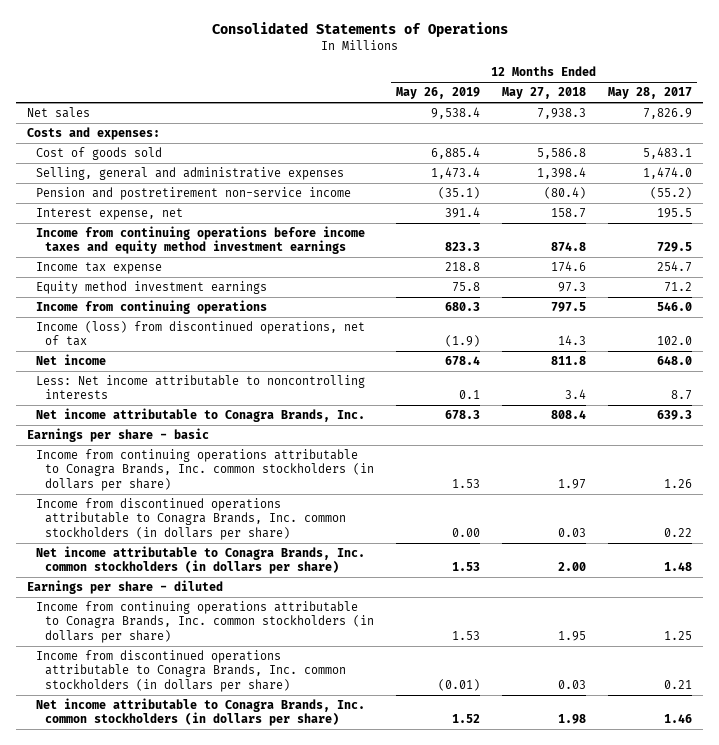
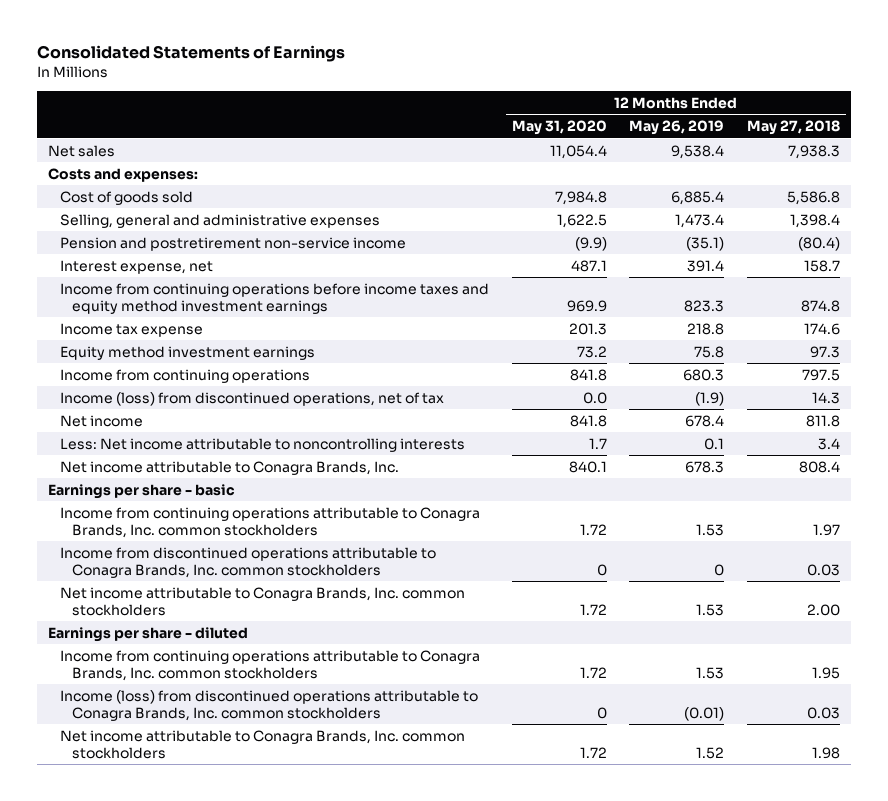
- Consolidated Statements of Operations
+ Consolidated Statements of Earnings
- | 12 Months Ended May 26, 2019 | 12 Months Ended May 27, 2018 | 12 Months Ended May 28, 2017
+ | 12 Months Ended May 31, 2020 | 12 Months Ended May 26, 2019 | 12 Months Ended May 27, 2018
- Income from continuing operations attributable to Conagra Brands, Inc. common stockholders (in dollars per share) | 1.53 | 1.97 | 1.26
- Income from discontinued operations attributable to Conagra Brands, Inc. common stockholders (in dollars per share) | 0.00 | 0.03 | 0.22
- Net income attributable to Conagra Brands, Inc. common stockholders (in dollars per share) | 1.53 | 2.00 | 1.48
+ Income from continuing operations attributable to Conagra Brands, Inc. common stockholders | 1.72 | 1.53 | 1.97
+ Income from discontinued operations attributable to Conagra Brands, Inc. common stockholders | 0 | 0 | 0.03
+ Net income attributable to Conagra Brands, Inc. common stockholders | 1.72 | 1.53 | 2.00
- Income from continuing operations attributable to Conagra Brands, Inc. common stockholders (in dollars per share) | 1.53 | 1.95 | 1.25
- Income from discontinued operations attributable to Conagra Brands, Inc. common stockholders (in dollars per share) | (0.01) | 0.03 | 0.21
- Net income attributable to Conagra Brands, Inc. common stockholders (in dollars per share) | 1.52 | 1.98 | 1.46
+ Income from continuing operations attributable to Conagra Brands, Inc. common stockholders | 1.72 | 1.53 | 1.95
+ Income (loss) from discontinued operations attributable to Conagra Brands, Inc. common stockholders | 0 | (0.01) | 0.03
+ Net income attributable to Conagra Brands, Inc. common stockholders | 1.72 | 1.52 | 1.98

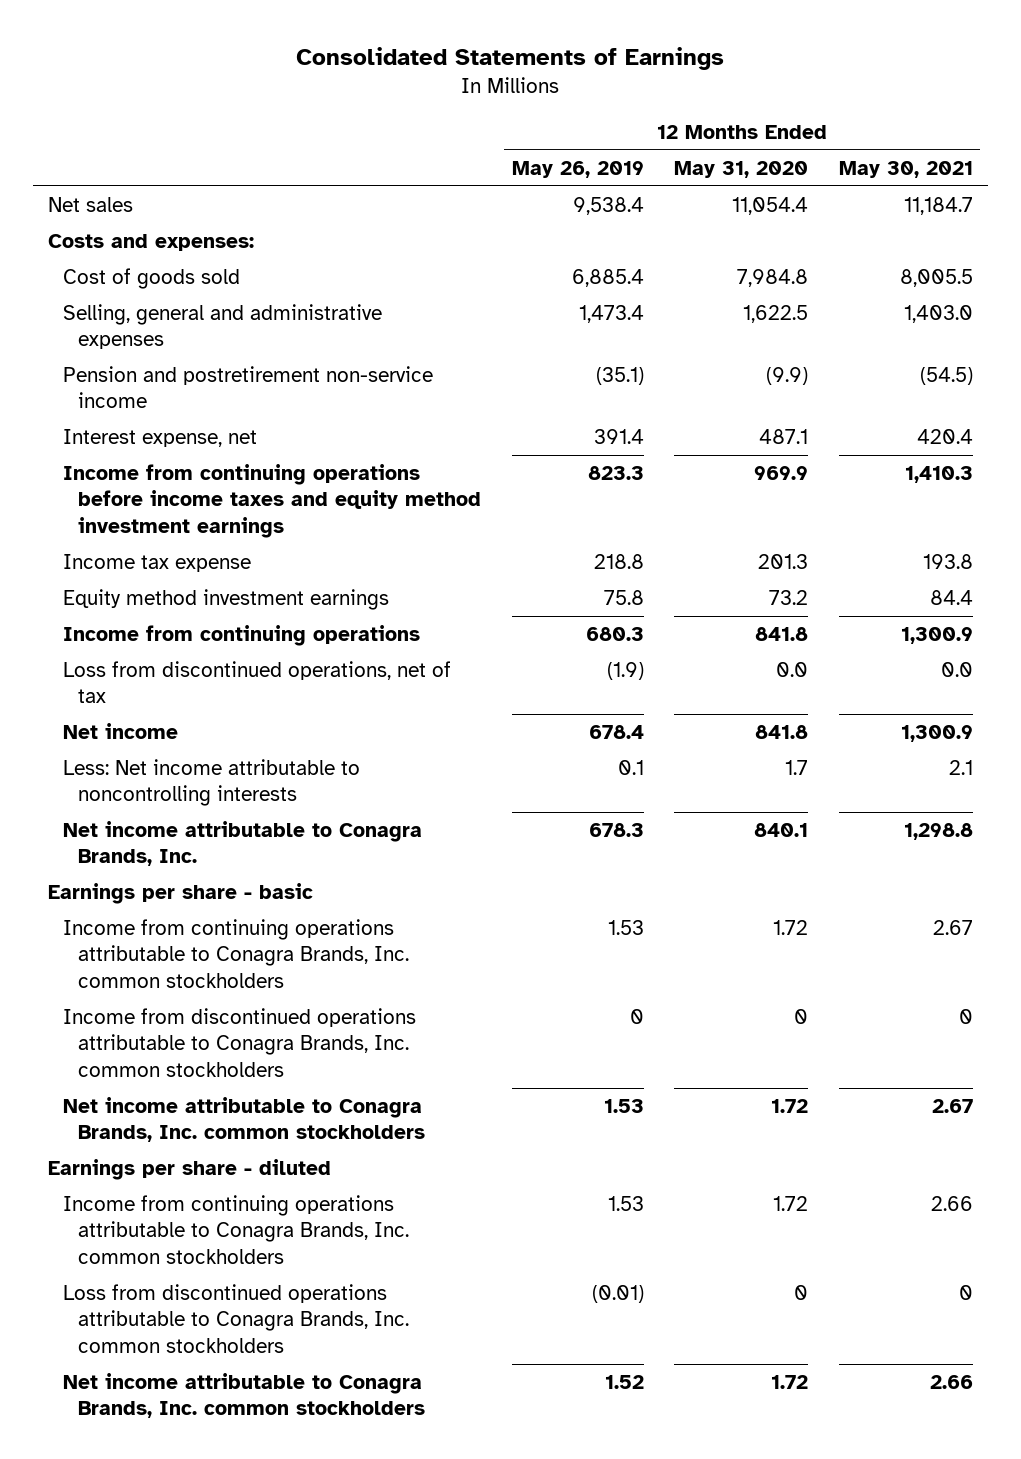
- | 12 Months Ended May 31, 2020 | 12 Months Ended May 26, 2019 | 12 Months Ended May 27, 2018
+ | 12 Months Ended May 26, 2019 | 12 Months Ended May 31, 2020 | 12 Months Ended May 30, 2021
- Income (loss) from discontinued operations, net of tax | 0.0 | (1.9) | 14.3
+ Loss from discontinued operations, net of tax | (1.9) | 0.0 | 0.0
- Income (loss) from discontinued operations attributable to Conagra Brands, Inc. common stockholders | 0 | (0.01) | 0.03
+ Loss from discontinued operations attributable to Conagra Brands, Inc. common stockholders | (0.01) | 0 | 0

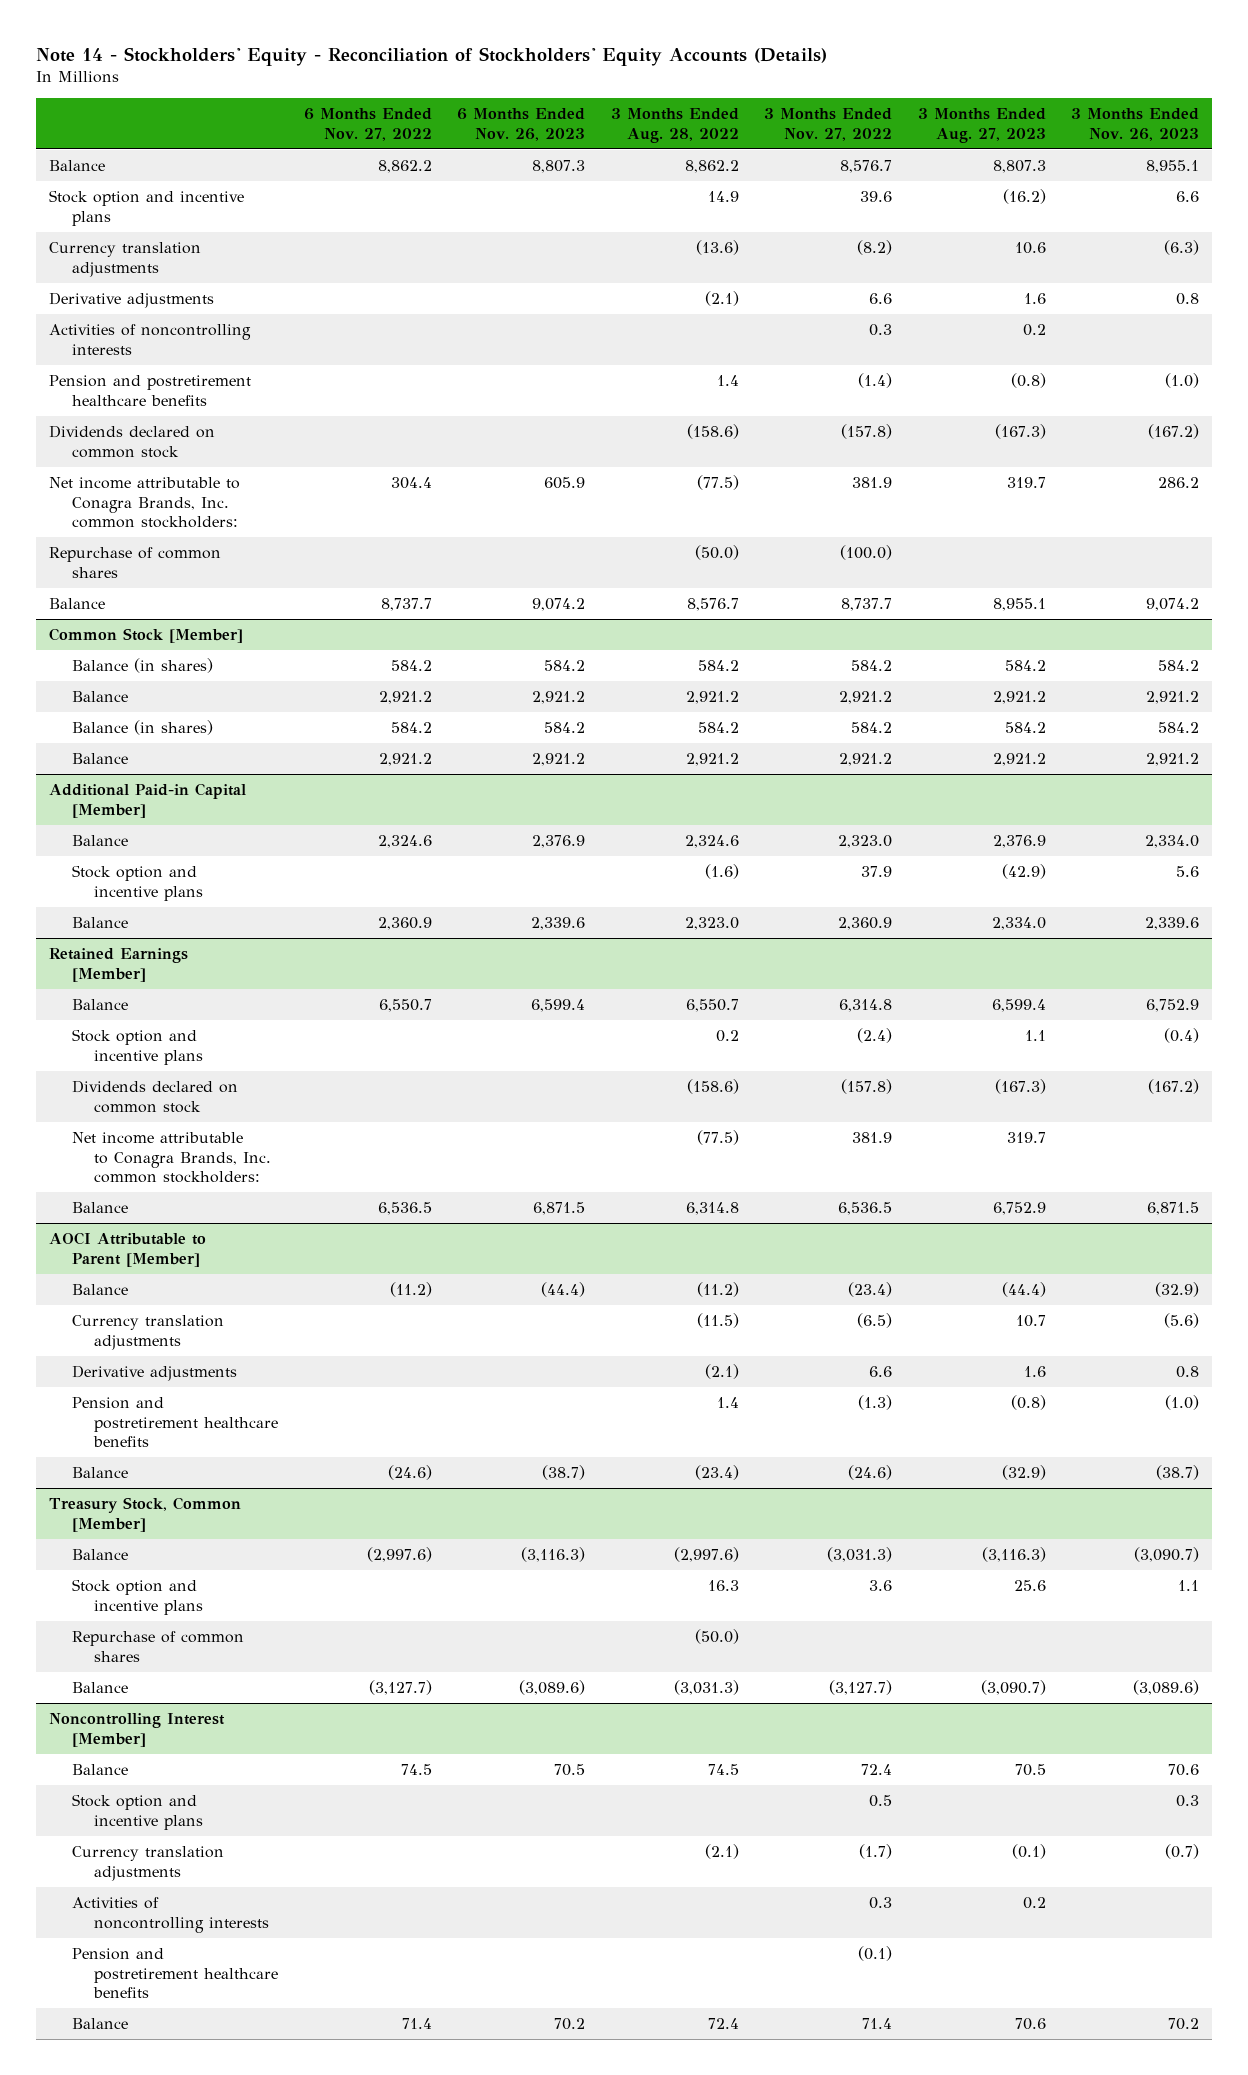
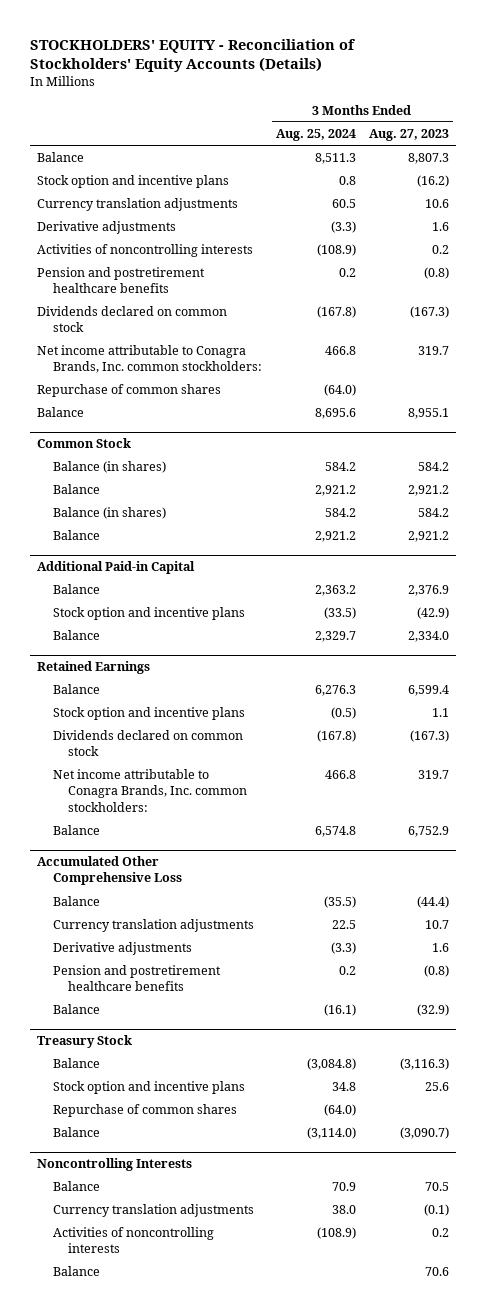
- Note 14 - Stockholders' Equity - Reconciliation of Stockholders' Equity Accounts (Details)
+ STOCKHOLDERS' EQUITY - Reconciliation of Stockholders' Equity Accounts (Details)
- | 6 Months Ended Nov. 27, 2022 | 6 Months Ended Nov. 26, 2023 | 3 Months Ended Aug. 28, 2022 | 3 Months Ended Nov. 27, 2022 | 3 Months Ended Aug. 27, 2023 | 3 Months Ended Nov. 26, 2023
+ | 3 Months Ended Aug. 25, 2024 | 3 Months Ended Aug. 27, 2023
- Common Stock [Member]
+ Common Stock
- Additional Paid-in Capital [Member]
+ Additional Paid-in Capital
- Retained Earnings [Member]
+ Retained Earnings
- AOCI Attributable to Parent [Member]
+ Accumulated Other Comprehensive Loss
- Treasury Stock, Common [Member]
+ Treasury Stock
- Noncontrolling Interest [Member]
+ Noncontrolling Interests
- Stock option and incentive plans | | | | 0.5 | | 0.3
- Pension and postretirement healthcare benefits | | | | (0.1) | |

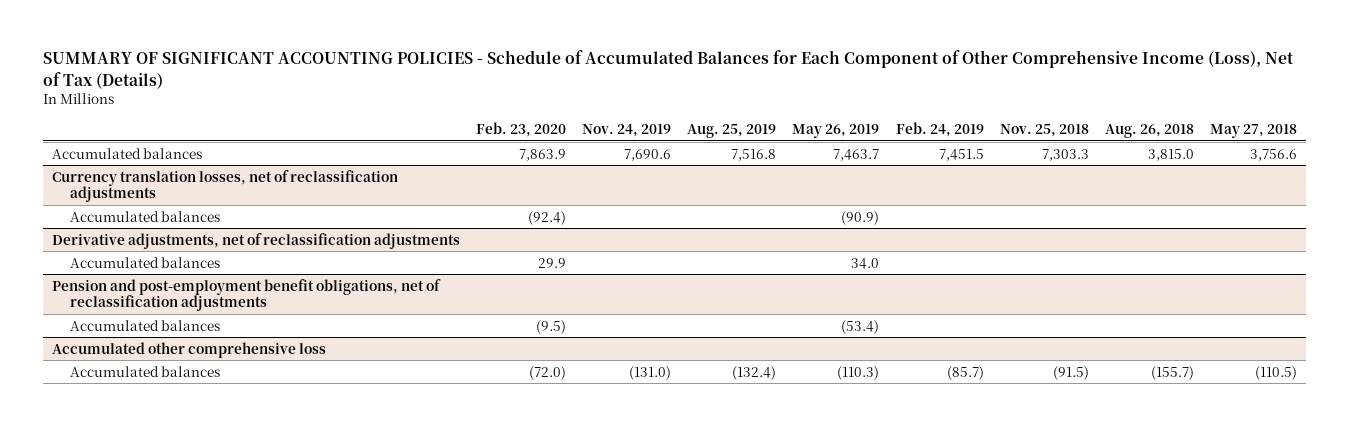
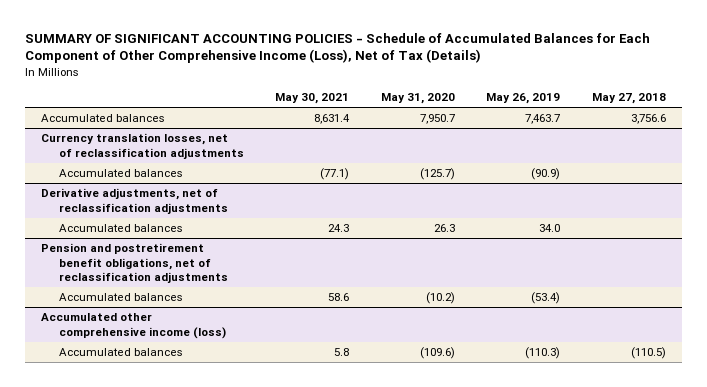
- | Feb. 23, 2020 | Nov. 24, 2019 | Aug. 25, 2019 | May 26, 2019 | Feb. 24, 2019 | Nov. 25, 2018 | Aug. 26, 2018 | May 27, 2018
+ | May 30, 2021 | May 31, 2020 | May 26, 2019 | May 27, 2018
- Pension and post-employment benefit obligations, net of reclassification adjustments
+ Pension and postretirement benefit obligations, net of reclassification adjustments
- Accumulated other comprehensive loss
+ Accumulated other comprehensive income (loss)

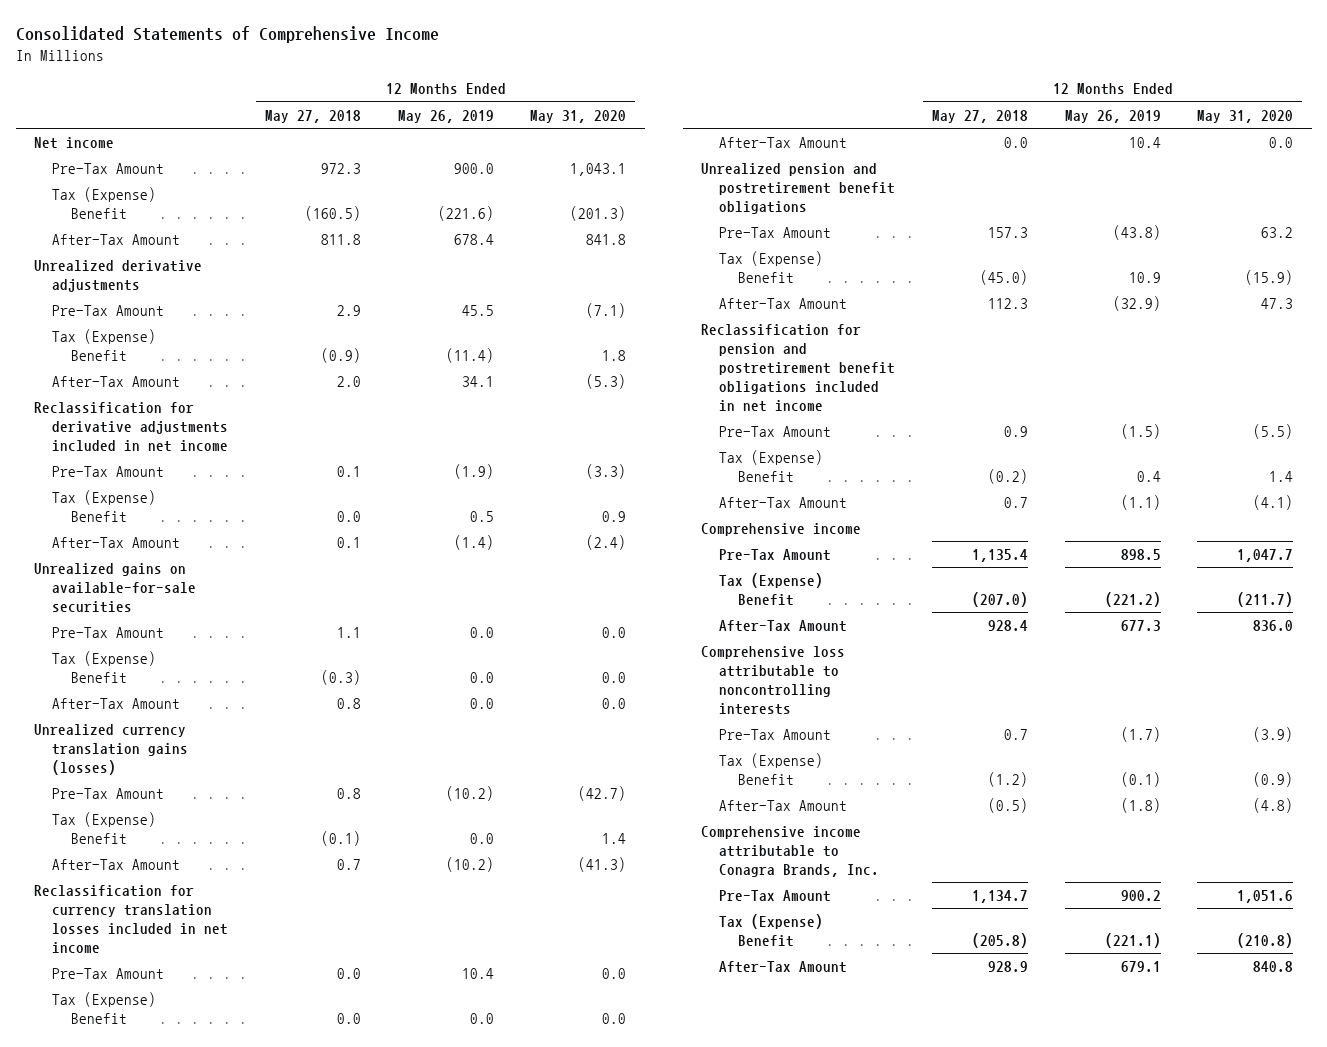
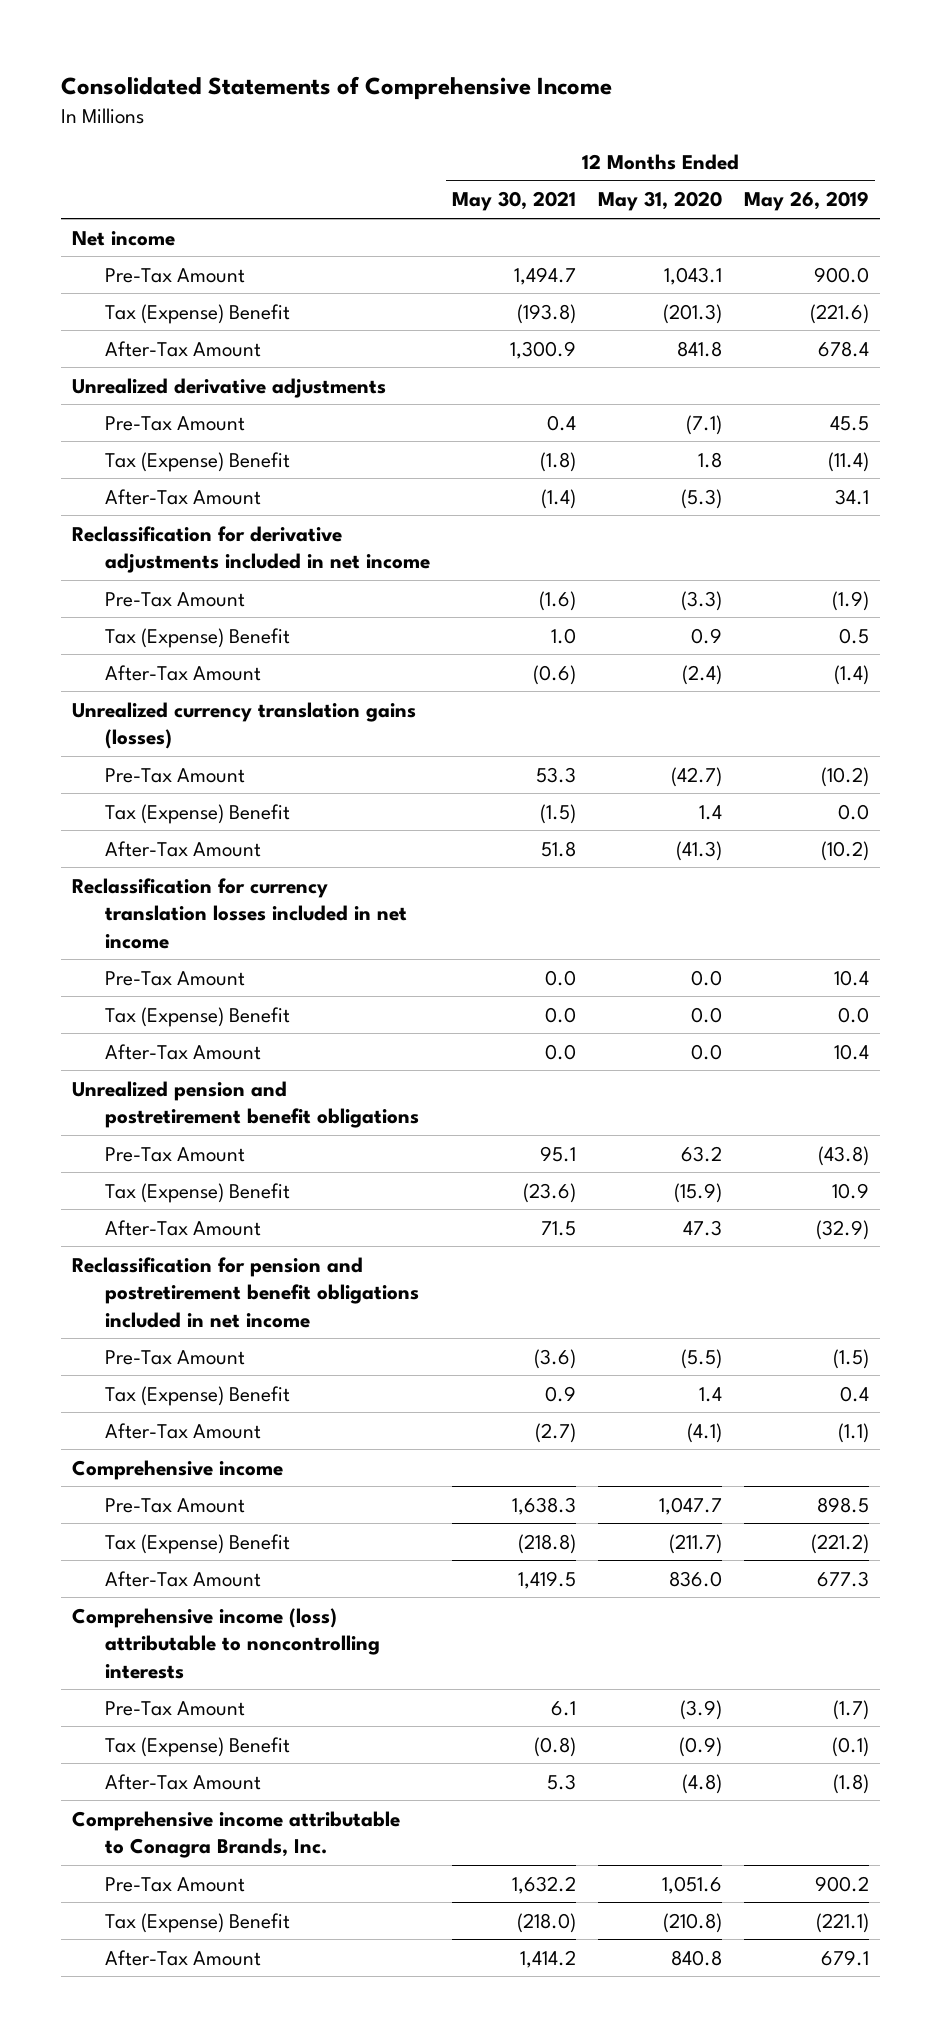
- | 12 Months Ended May 27, 2018 | 12 Months Ended May 26, 2019 | 12 Months Ended May 31, 2020
+ | 12 Months Ended May 30, 2021 | 12 Months Ended May 31, 2020 | 12 Months Ended May 26, 2019
- Unrealized gains on available-for-sale securities
- Pre-Tax Amount | 1.1 | 0.0 | 0.0
- Tax (Expense) Benefit | (0.3) | 0.0 | 0.0
- After-Tax Amount | 0.8 | 0.0 | 0.0
- Comprehensive loss attributable to noncontrolling interests
+ Comprehensive income (loss) attributable to noncontrolling interests

